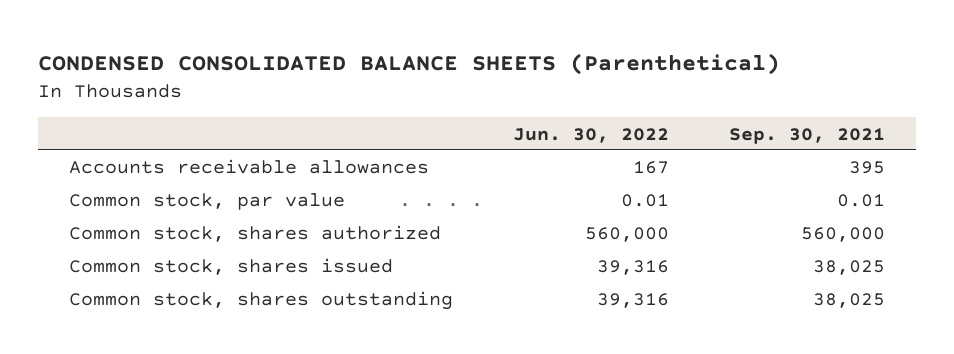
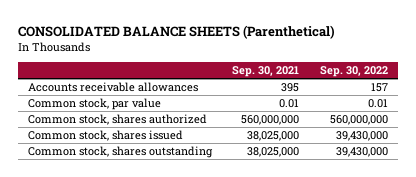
- CONDENSED CONSOLIDATED BALANCE SHEETS (Parenthetical)
+ CONSOLIDATED BALANCE SHEETS (Parenthetical)
- | Jun. 30, 2022 | Sep. 30, 2021
+ | Sep. 30, 2021 | Sep. 30, 2022
- Common stock, shares authorized | 560,000 | 560,000
- Common stock, shares issued | 39,316 | 38,025
- Common stock, shares outstanding | 39,316 | 38,025
+ Common stock, shares authorized | 560,000,000 | 560,000,000
+ Common stock, shares issued | 38,025,000 | 39,430,000
+ Common stock, shares outstanding | 38,025,000 | 39,430,000

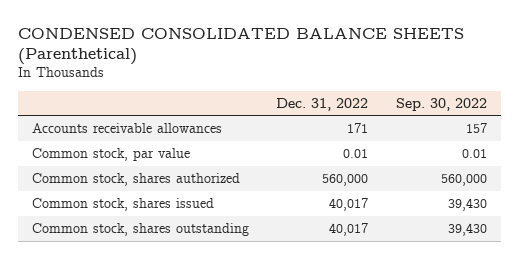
- CONSOLIDATED BALANCE SHEETS (Parenthetical)
+ CONDENSED CONSOLIDATED BALANCE SHEETS (Parenthetical)
- | Sep. 30, 2021 | Sep. 30, 2022
+ | Dec. 31, 2022 | Sep. 30, 2022
- Common stock, shares authorized | 560,000,000 | 560,000,000
- Common stock, shares issued | 38,025,000 | 39,430,000
- Common stock, shares outstanding | 38,025,000 | 39,430,000
+ Common stock, shares authorized | 560,000 | 560,000
+ Common stock, shares issued | 40,017 | 39,430
+ Common stock, shares outstanding | 40,017 | 39,430

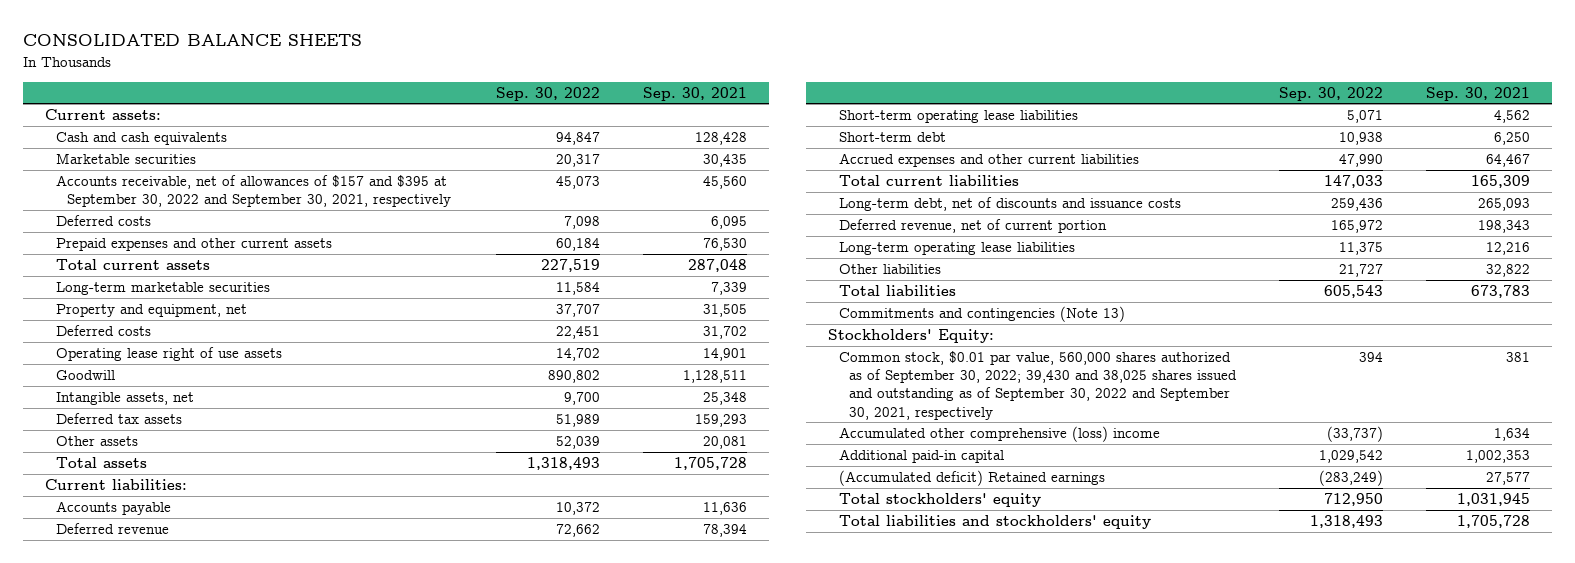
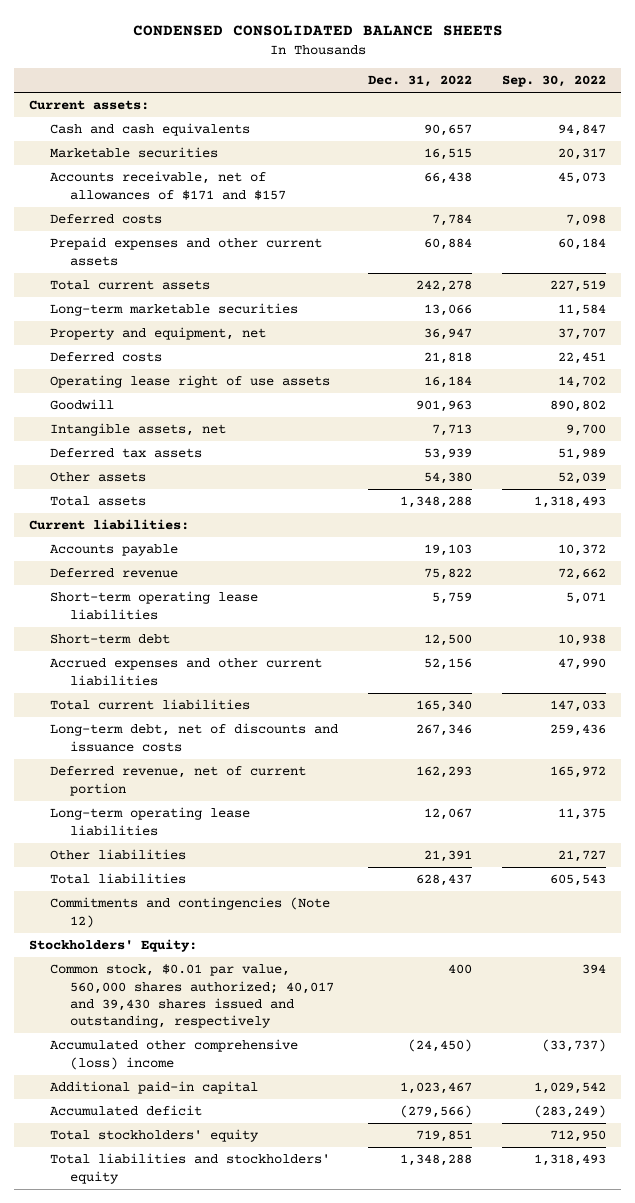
- CONSOLIDATED BALANCE SHEETS
+ CONDENSED CONSOLIDATED BALANCE SHEETS
- | Sep. 30, 2022 | Sep. 30, 2021
+ | Dec. 31, 2022 | Sep. 30, 2022
- Accounts receivable, net of allowances of $157 and $395 at September 30, 2022 and September 30, 2021, respectively | 45,073 | 45,560
+ Accounts receivable, net of allowances of $171 and $157 | 66,438 | 45,073
- Commitments and contingencies (Note 13)
+ Commitments and contingencies (Note 12)
- Common stock, $0.01 par value, 560,000 shares authorized as of September 30, 2022; 39,430 and 38,025 shares issued and outstanding as of September 30, 2022 and September 30, 2021, respectively | 394 | 381
+ Common stock, $0.01 par value, 560,000 shares authorized; 40,017 and 39,430 shares issued and outstanding, respectively | 400 | 394
- (Accumulated deficit) Retained earnings | (283,249) | 27,577
+ Accumulated deficit | (279,566) | (283,249)

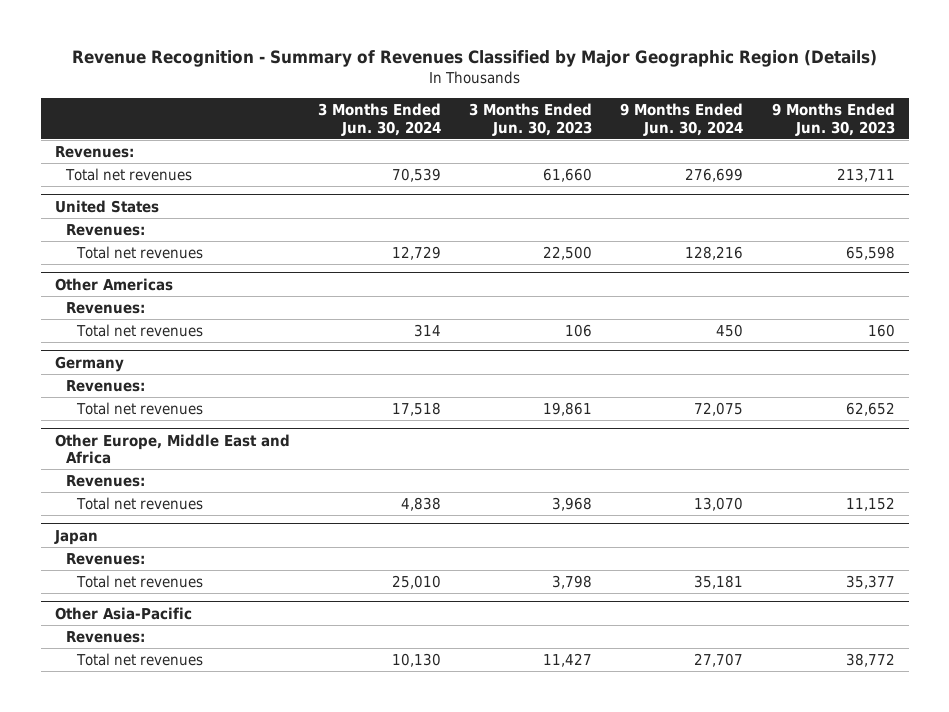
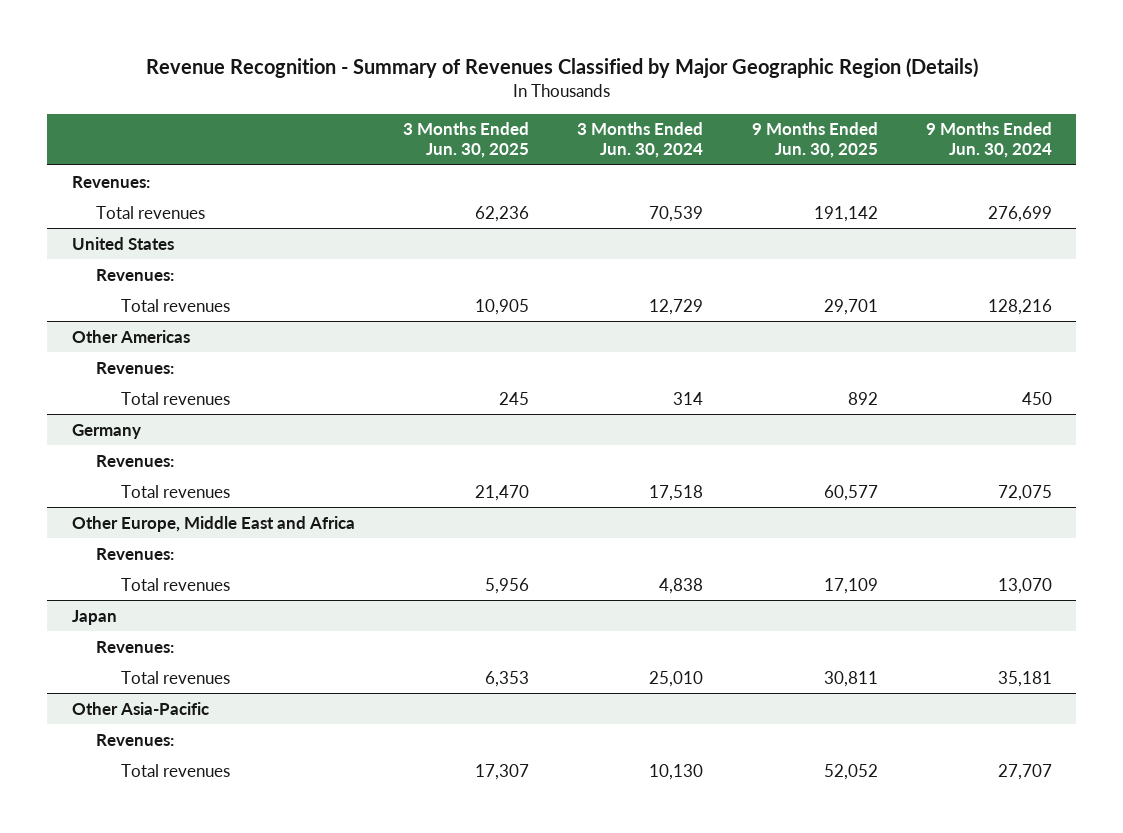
- | 3 Months Ended Jun. 30, 2024 | 3 Months Ended Jun. 30, 2023 | 9 Months Ended Jun. 30, 2024 | 9 Months Ended Jun. 30, 2023
+ | 3 Months Ended Jun. 30, 2025 | 3 Months Ended Jun. 30, 2024 | 9 Months Ended Jun. 30, 2025 | 9 Months Ended Jun. 30, 2024
- Total net revenues | 70,539 | 61,660 | 276,699 | 213,711
+ Total revenues | 62,236 | 70,539 | 191,142 | 276,699
@ United States
- Total net revenues | 12,729 | 22,500 | 128,216 | 65,598
+ Total revenues | 10,905 | 12,729 | 29,701 | 128,216
@ Other Americas
- Total net revenues | 314 | 106 | 450 | 160
+ Total revenues | 245 | 314 | 892 | 450
@ Germany
- Total net revenues | 17,518 | 19,861 | 72,075 | 62,652
+ Total revenues | 21,470 | 17,518 | 60,577 | 72,075
@ Other Europe, Middle East and Africa
- Total net revenues | 4,838 | 3,968 | 13,070 | 11,152
+ Total revenues | 5,956 | 4,838 | 17,109 | 13,070
@ Japan
- Total net revenues | 25,010 | 3,798 | 35,181 | 35,377
+ Total revenues | 6,353 | 25,010 | 30,811 | 35,181
@ Other Asia-Pacific
- Total net revenues | 10,130 | 11,427 | 27,707 | 38,772
+ Total revenues | 17,307 | 10,130 | 52,052 | 27,707

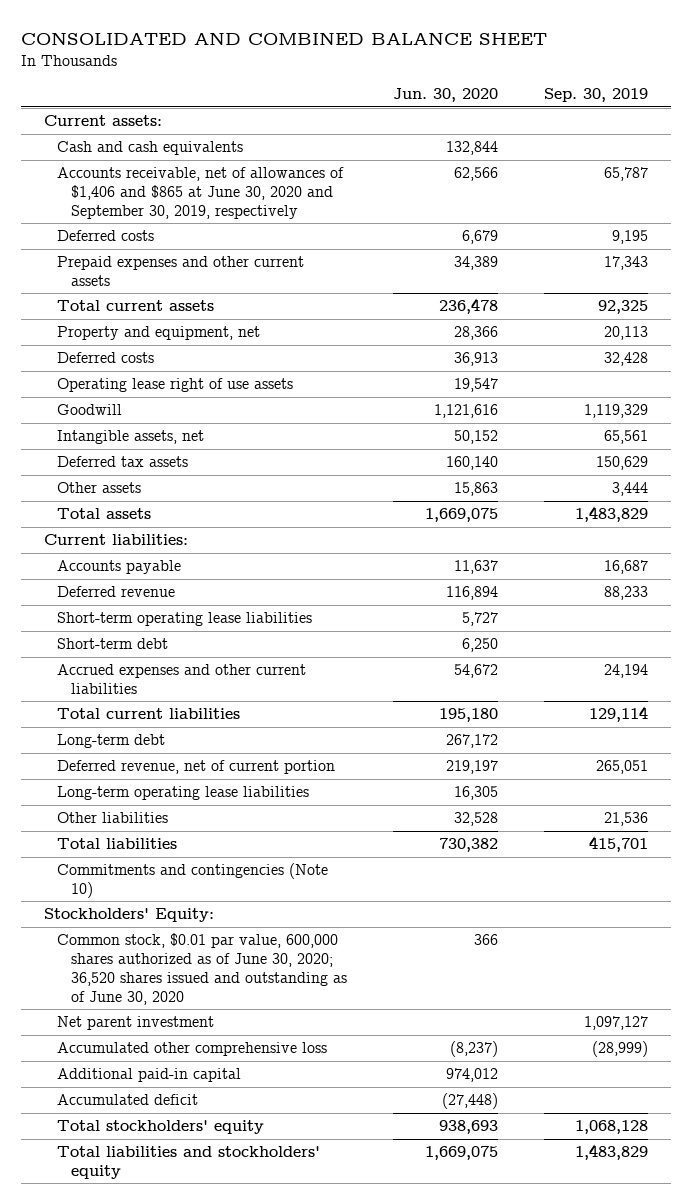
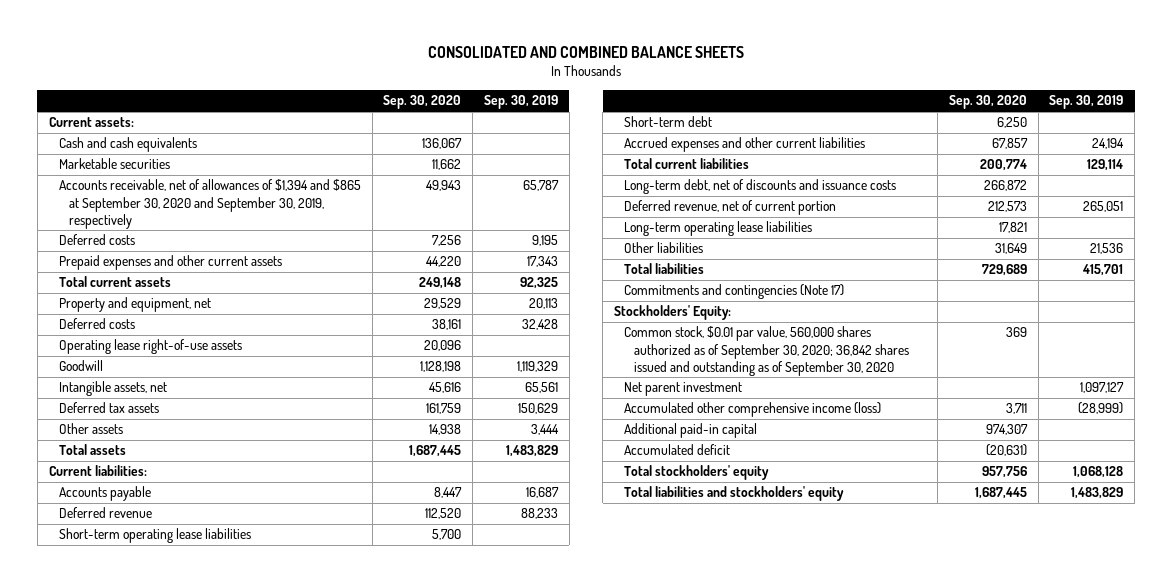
- CONSOLIDATED AND COMBINED BALANCE SHEET
+ CONSOLIDATED AND COMBINED BALANCE SHEETS
- | Jun. 30, 2020 | Sep. 30, 2019
+ | Sep. 30, 2020 | Sep. 30, 2019
- Accounts receivable, net of allowances of $1,406 and $865 at June 30, 2020 and September 30, 2019, respectively | 62,566 | 65,787
+ Marketable securities | 11,662 |
+ Accounts receivable, net of allowances of $1,394 and $865 at September 30, 2020 and September 30, 2019, respectively | 49,943 | 65,787
- Operating lease right of use assets | 19,547 |
+ Operating lease right-of-use assets | 20,096 |
- Long-term debt | 267,172 |
+ Long-term debt, net of discounts and issuance costs | 266,872 |
- Commitments and contingencies (Note 10)
+ Commitments and contingencies (Note 17)
- Common stock, $0.01 par value, 600,000 shares authorized as of June 30, 2020; 36,520 shares issued and outstanding as of June 30, 2020 | 366 |
+ Common stock, $0.01 par value, 560,000 shares authorized as of September 30, 2020; 36,842 shares issued and outstanding as of September 30, 2020 | 369 |
- Accumulated other comprehensive loss | (8,237) | (28,999)
+ Accumulated other comprehensive income (loss) | 3,711 | (28,999)

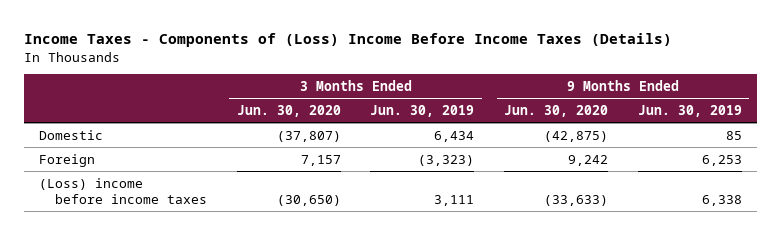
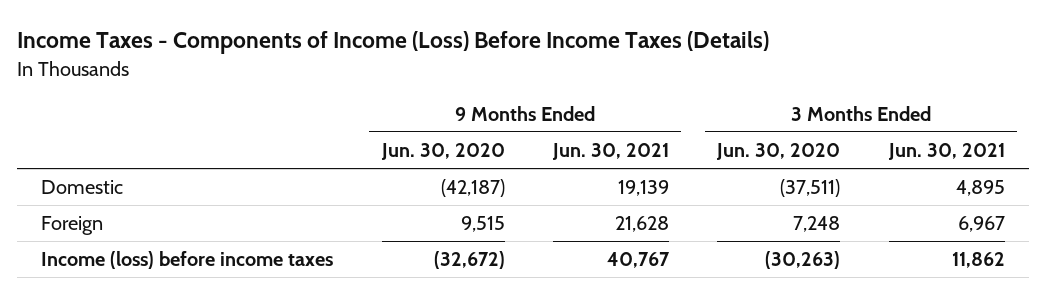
- Income Taxes - Components of (Loss) Income Before Income Taxes (Details)
+ Income Taxes - Components of Income (Loss) Before Income Taxes (Details)
- | 3 Months Ended Jun. 30, 2020 | 3 Months Ended Jun. 30, 2019 | 9 Months Ended Jun. 30, 2020 | 9 Months Ended Jun. 30, 2019
+ | 9 Months Ended Jun. 30, 2020 | 9 Months Ended Jun. 30, 2021 | 3 Months Ended Jun. 30, 2020 | 3 Months Ended Jun. 30, 2021
- Domestic | (37,807) | 6,434 | (42,875) | 85
- Foreign | 7,157 | (3,323) | 9,242 | 6,253
- (Loss) income before income taxes | (30,650) | 3,111 | (33,633) | 6,338
+ Domestic | (42,187) | 19,139 | (37,511) | 4,895
+ Foreign | 9,515 | 21,628 | 7,248 | 6,967
+ Income (loss) before income taxes | (32,672) | 40,767 | (30,263) | 11,862

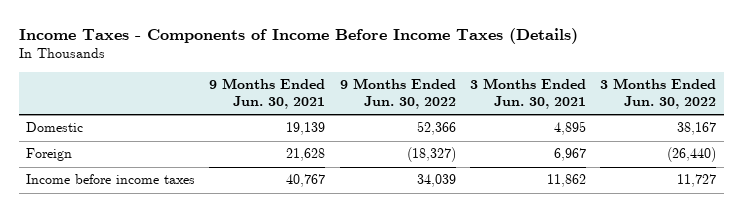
- Income Taxes - Components of Income (Loss) Before Income Taxes (Details)
+ Income Taxes - Components of Income Before Income Taxes (Details)
- | 9 Months Ended Jun. 30, 2020 | 9 Months Ended Jun. 30, 2021 | 3 Months Ended Jun. 30, 2020 | 3 Months Ended Jun. 30, 2021
+ | 9 Months Ended Jun. 30, 2021 | 9 Months Ended Jun. 30, 2022 | 3 Months Ended Jun. 30, 2021 | 3 Months Ended Jun. 30, 2022
- Income (loss) before income taxes | (32,672) | 40,767 | (30,263) | 11,862
+ Income before income taxes | 40,767 | 34,039 | 11,862 | 11,727

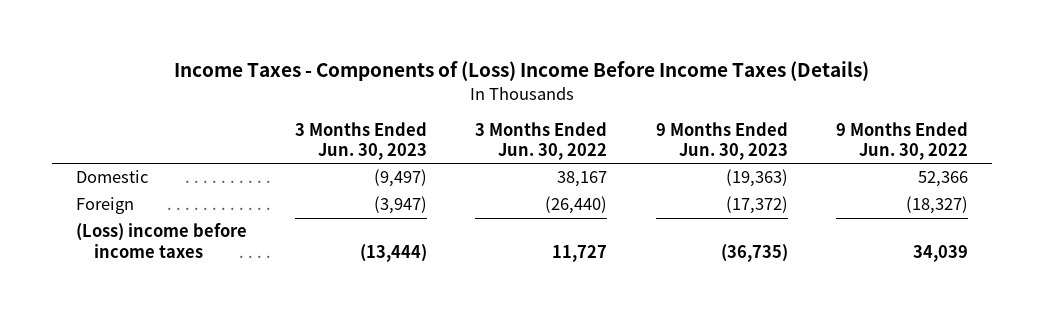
- Income Taxes - Components of Income Before Income Taxes (Details)
+ Income Taxes - Components of (Loss) Income Before Income Taxes (Details)
- | 9 Months Ended Jun. 30, 2021 | 9 Months Ended Jun. 30, 2022 | 3 Months Ended Jun. 30, 2021 | 3 Months Ended Jun. 30, 2022
+ | 3 Months Ended Jun. 30, 2023 | 3 Months Ended Jun. 30, 2022 | 9 Months Ended Jun. 30, 2023 | 9 Months Ended Jun. 30, 2022
- Income before income taxes | 40,767 | 34,039 | 11,862 | 11,727
+ (Loss) income before income taxes | (13,444) | 11,727 | (36,735) | 34,039

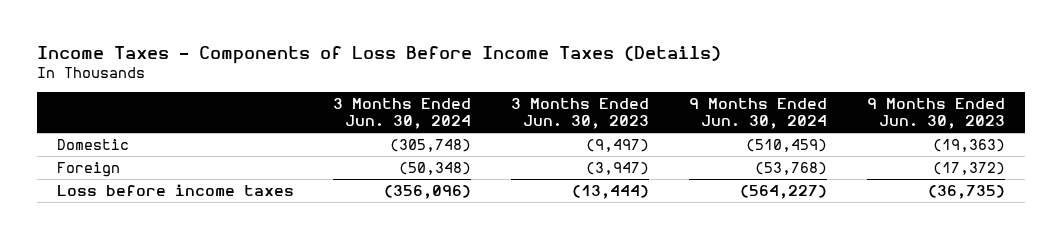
- Income Taxes - Components of (Loss) Income Before Income Taxes (Details)
+ Income Taxes - Components of Loss Before Income Taxes (Details)
- | 3 Months Ended Jun. 30, 2023 | 3 Months Ended Jun. 30, 2022 | 9 Months Ended Jun. 30, 2023 | 9 Months Ended Jun. 30, 2022
+ | 3 Months Ended Jun. 30, 2024 | 3 Months Ended Jun. 30, 2023 | 9 Months Ended Jun. 30, 2024 | 9 Months Ended Jun. 30, 2023
- (Loss) income before income taxes | (13,444) | 11,727 | (36,735) | 34,039
+ Loss before income taxes | (356,096) | (13,444) | (564,227) | (36,735)

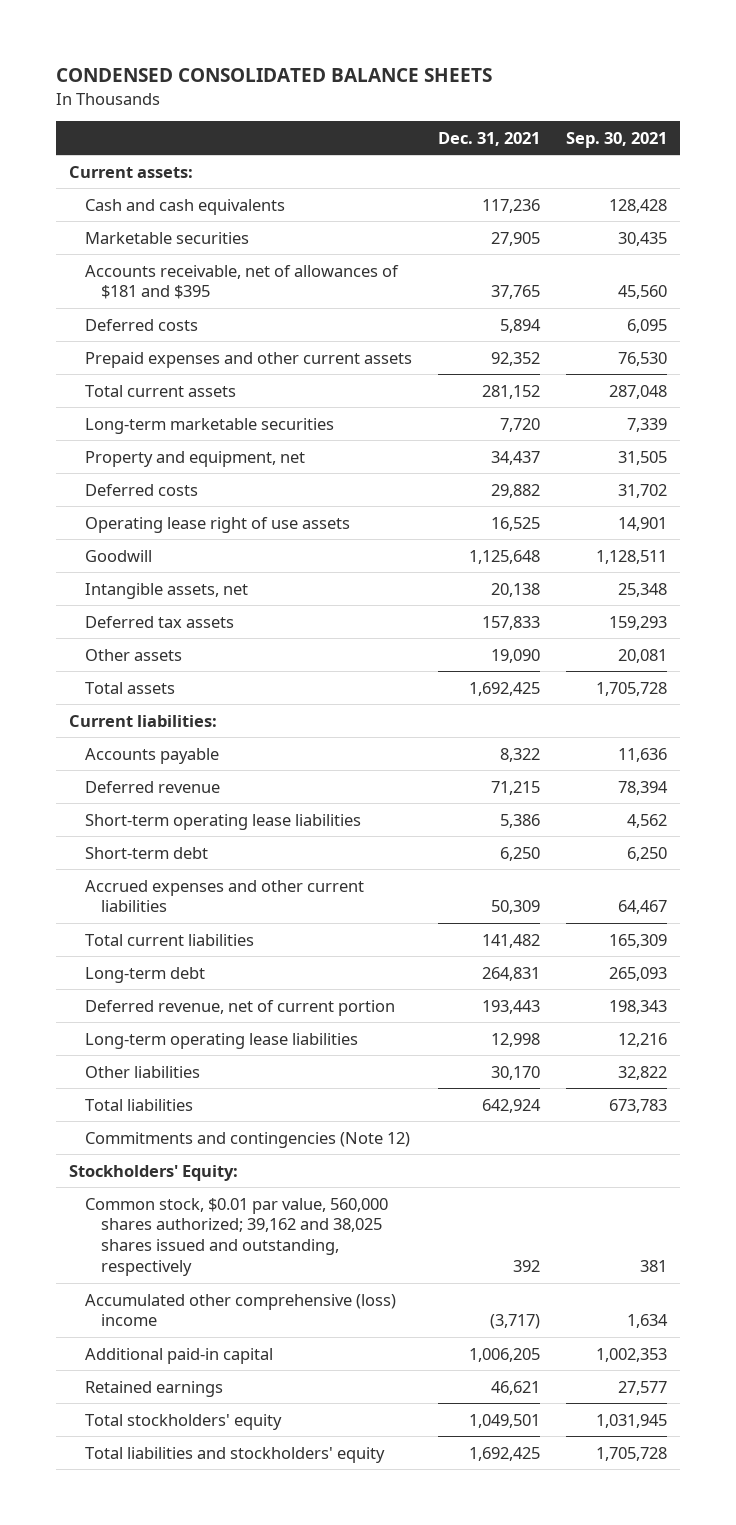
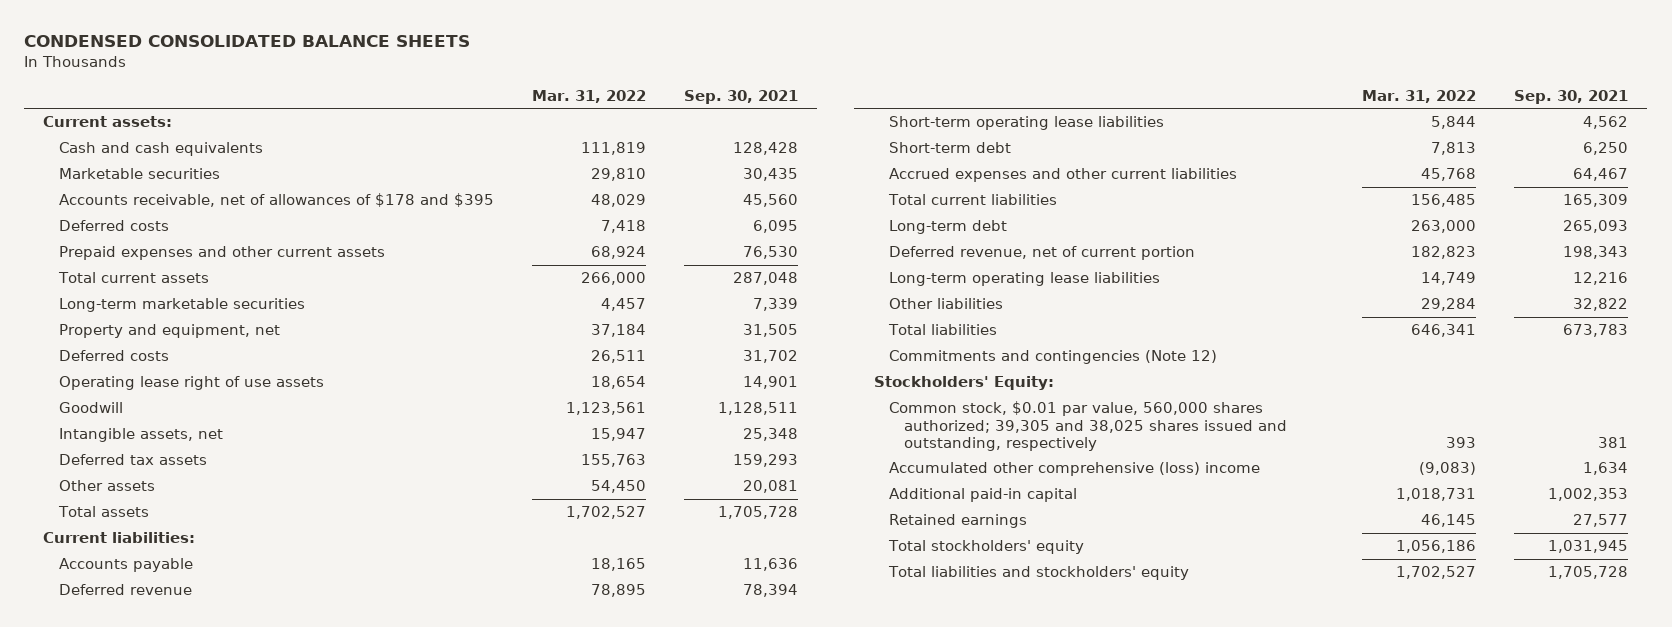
- | Dec. 31, 2021 | Sep. 30, 2021
+ | Mar. 31, 2022 | Sep. 30, 2021
- Accounts receivable, net of allowances of $181 and $395 | 37,765 | 45,560
+ Accounts receivable, net of allowances of $178 and $395 | 48,029 | 45,560
- Common stock, $0.01 par value, 560,000 shares authorized; 39,162 and 38,025 shares issued and outstanding, respectively | 392 | 381
+ Common stock, $0.01 par value, 560,000 shares authorized; 39,305 and 38,025 shares issued and outstanding, respectively | 393 | 381

